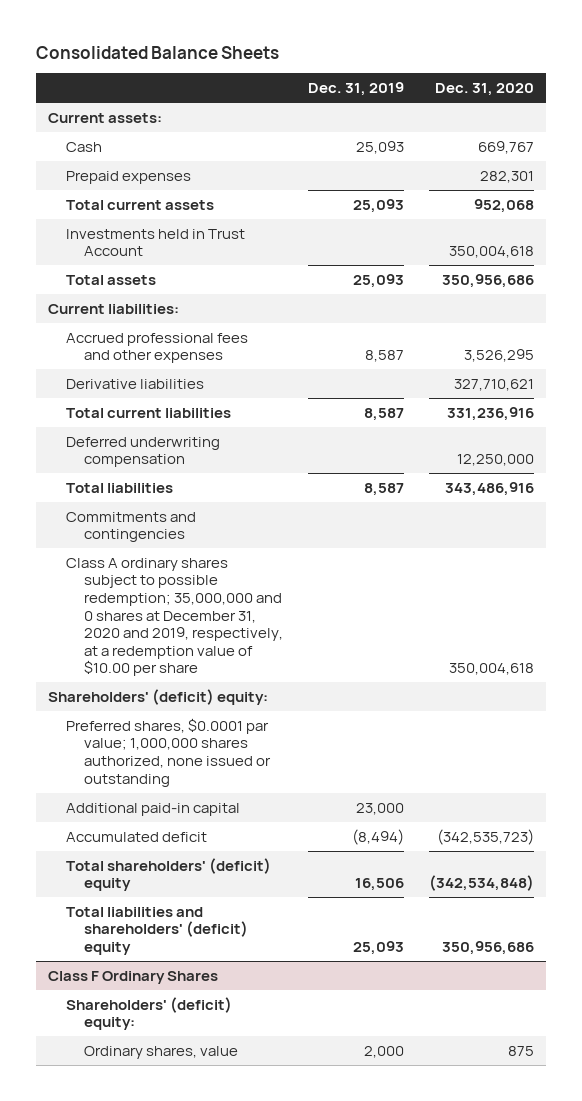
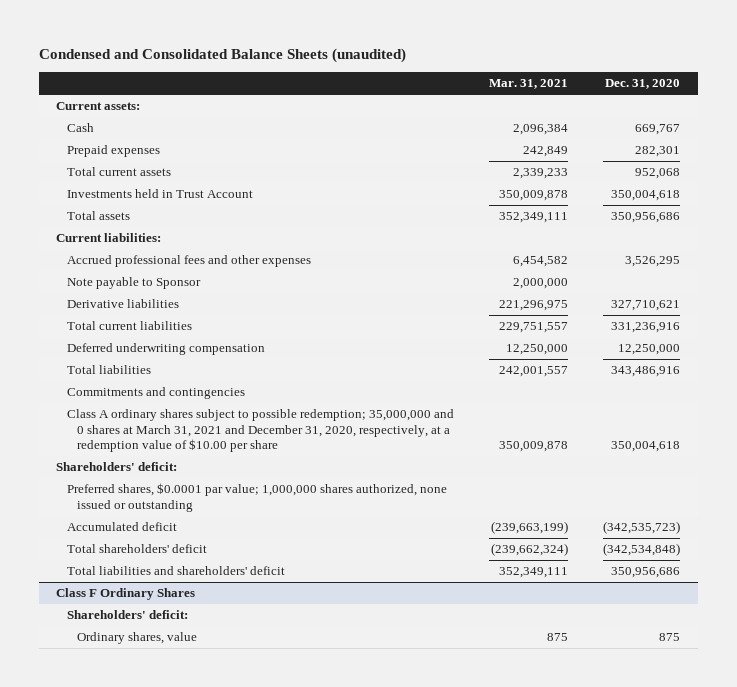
- Consolidated Balance Sheets
+ Condensed and Consolidated Balance Sheets (unaudited)
- | Dec. 31, 2019 | Dec. 31, 2020
+ | Mar. 31, 2021 | Dec. 31, 2020
+ Note payable to Sponsor | 2,000,000 |
- Class A ordinary shares subject to possible redemption; 35,000,000 and 0 shares at December 31, 2020 and 2019, respectively, at a redemption value of $10.00 per share | | 350,004,618
- Shareholders' (deficit) equity:
+ Class A ordinary shares subject to possible redemption; 35,000,000 and 0 shares at March 31, 2021 and December 31, 2020, respectively, at a redemption value of $10.00 per share | 350,009,878 | 350,004,618
+ Shareholders' deficit:
- Additional paid-in capital | 23,000 |
- Total shareholders' (deficit) equity | 16,506 | (342,534,848)
- Total liabilities and shareholders' (deficit) equity | 25,093 | 350,956,686
+ Total shareholders' deficit | (239,662,324) | (342,534,848)
+ Total liabilities and shareholders' deficit | 352,349,111 | 350,956,686
@ Class F Ordinary Shares
- Shareholders' (deficit) equity:
+ Shareholders' deficit:

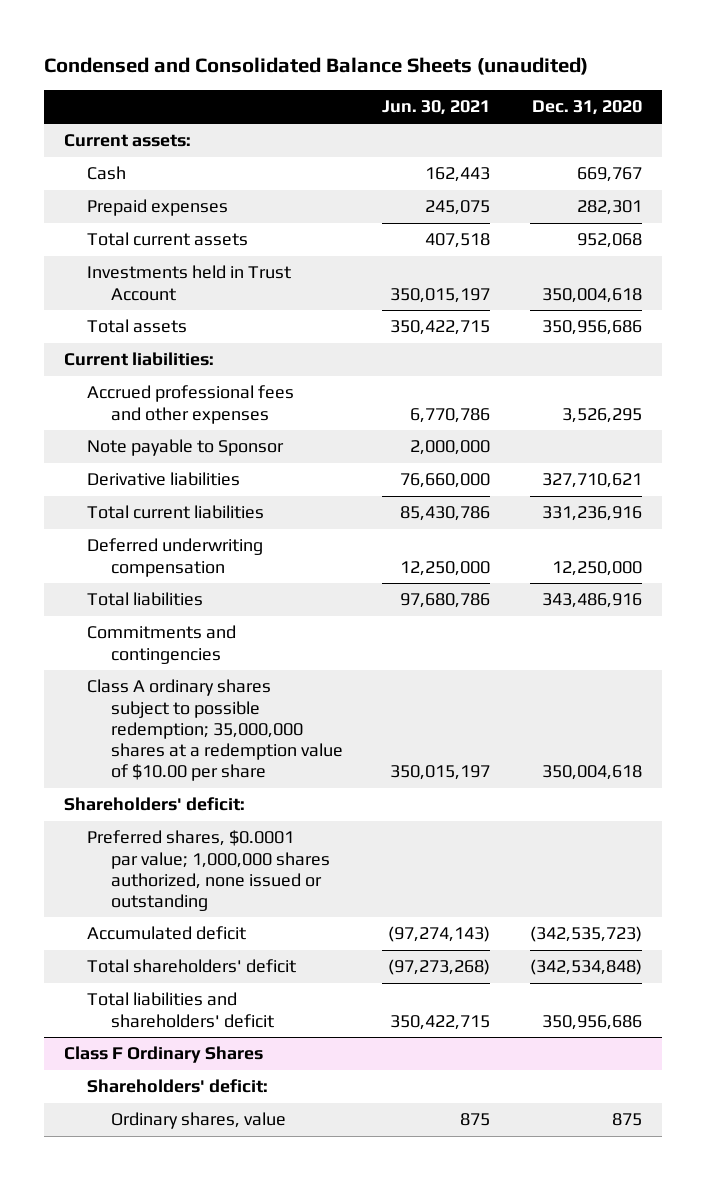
- | Mar. 31, 2021 | Dec. 31, 2020
+ | Jun. 30, 2021 | Dec. 31, 2020
- Class A ordinary shares subject to possible redemption; 35,000,000 and 0 shares at March 31, 2021 and December 31, 2020, respectively, at a redemption value of $10.00 per share | 350,009,878 | 350,004,618
+ Class A ordinary shares subject to possible redemption; 35,000,000 shares at a redemption value of $10.00 per share | 350,015,197 | 350,004,618

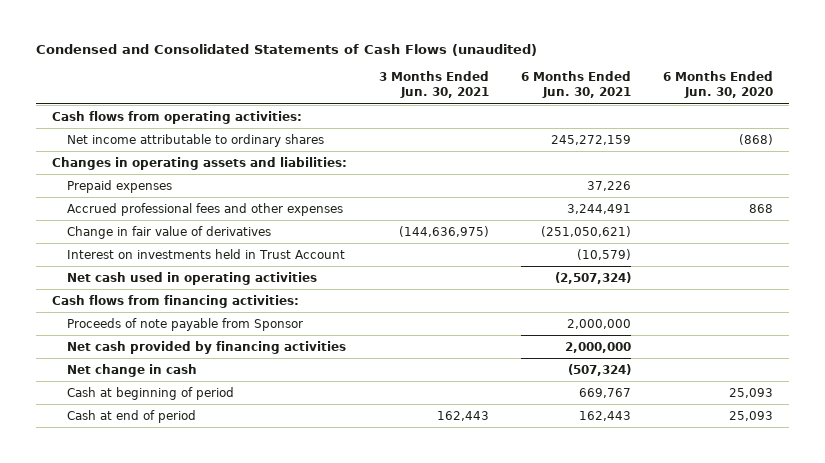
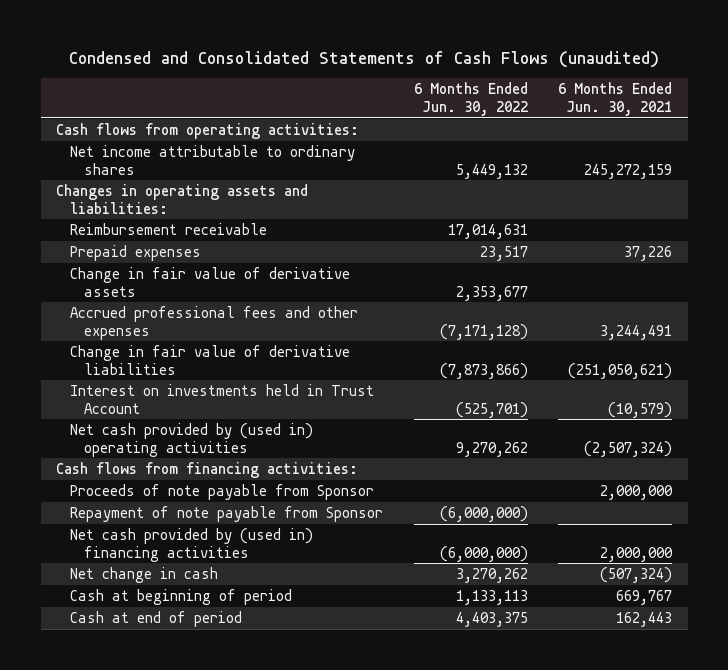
- | 3 Months Ended Jun. 30, 2021 | 6 Months Ended Jun. 30, 2021 | 6 Months Ended Jun. 30, 2020
+ | 6 Months Ended Jun. 30, 2022 | 6 Months Ended Jun. 30, 2021
+ Reimbursement receivable | 17,014,631 |
+ Change in fair value of derivative assets | 2,353,677 |
- Change in fair value of derivatives | (144,636,975) | (251,050,621) |
+ Change in fair value of derivative liabilities | (7,873,866) | (251,050,621)
- Net cash used in operating activities | | (2,507,324) |
+ Net cash provided by (used in) operating activities | 9,270,262 | (2,507,324)
- Net cash provided by financing activities | | 2,000,000 |
+ Repayment of note payable from Sponsor | (6,000,000) |
+ Net cash provided by (used in) financing activities | (6,000,000) | 2,000,000

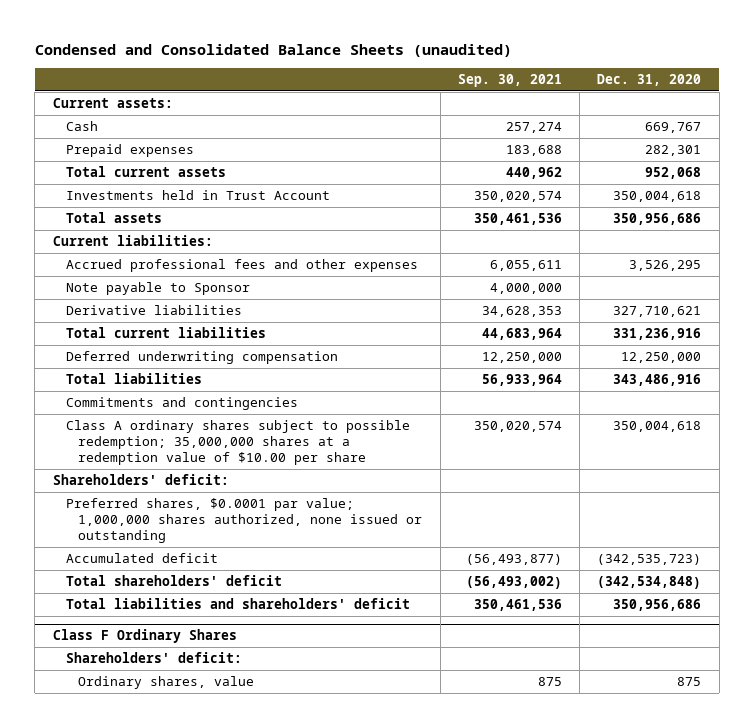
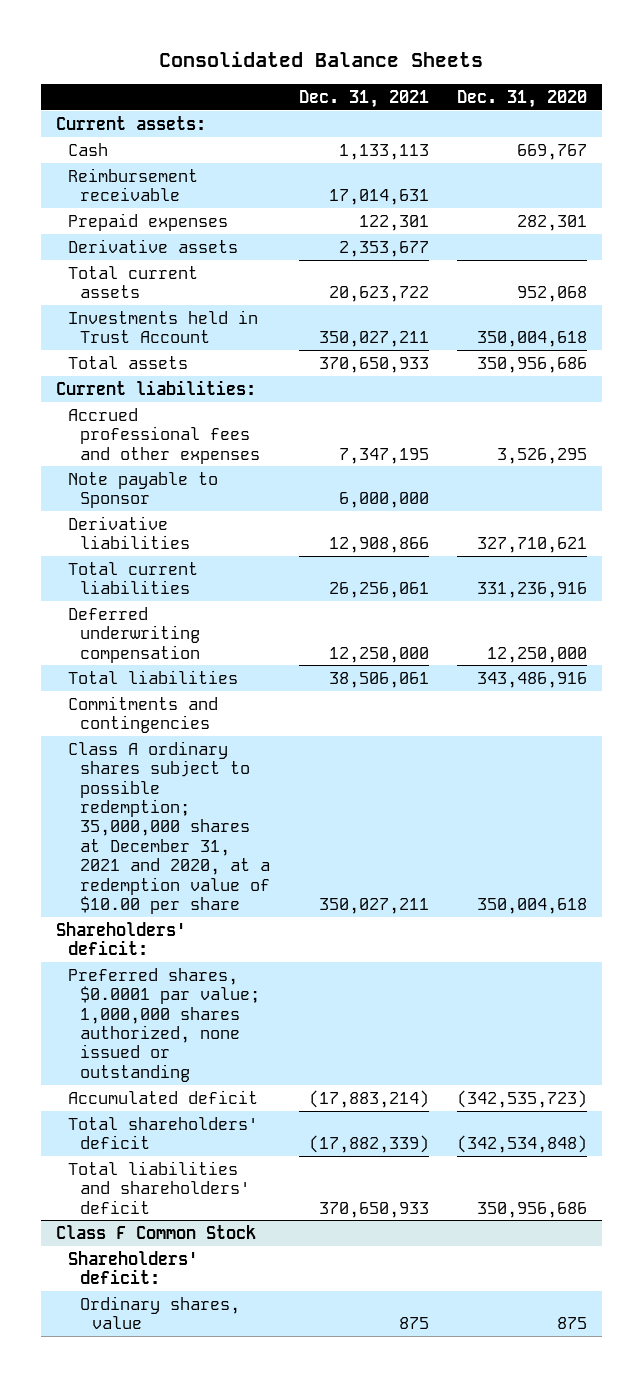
- Condensed and Consolidated Balance Sheets (unaudited)
+ Consolidated Balance Sheets
- | Sep. 30, 2021 | Dec. 31, 2020
+ | Dec. 31, 2021 | Dec. 31, 2020
+ Reimbursement receivable | 17,014,631 |
+ Derivative assets | 2,353,677 |
- Class A ordinary shares subject to possible redemption; 35,000,000 shares at a redemption value of $10.00 per share | 350,020,574 | 350,004,618
+ Class A ordinary shares subject to possible redemption; 35,000,000 shares at December 31, 2021 and 2020, at a redemption value of $10.00 per share | 350,027,211 | 350,004,618
- Class F Ordinary Shares
+ Class F Common Stock

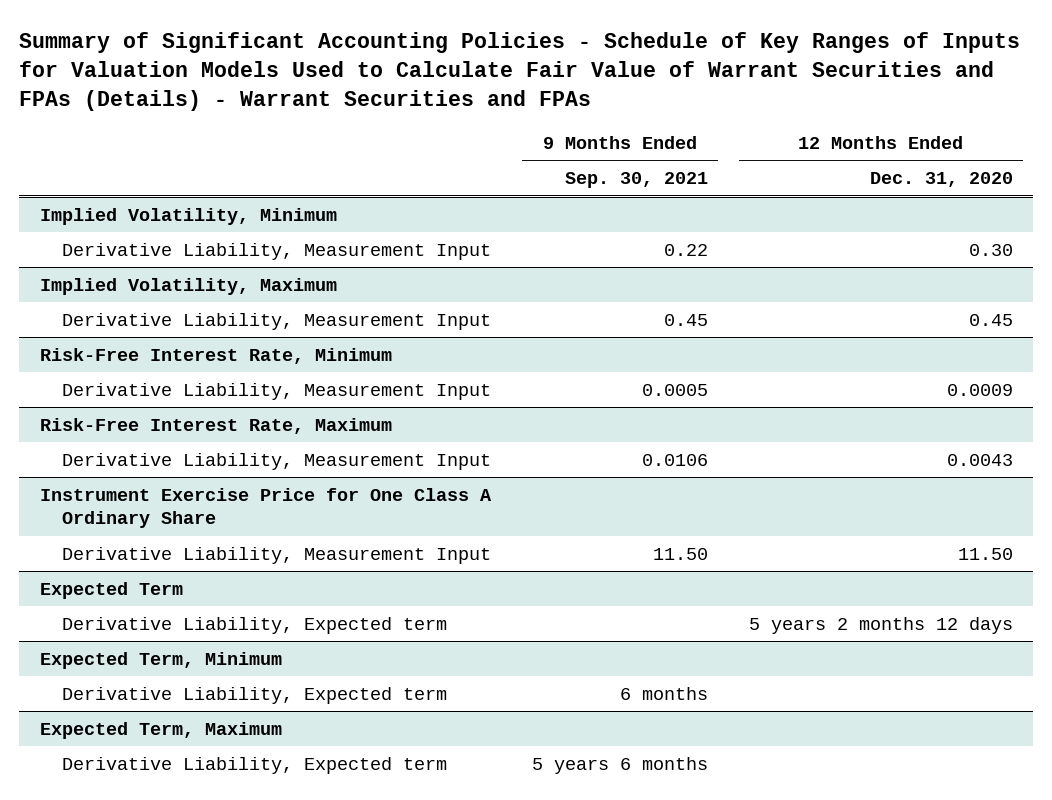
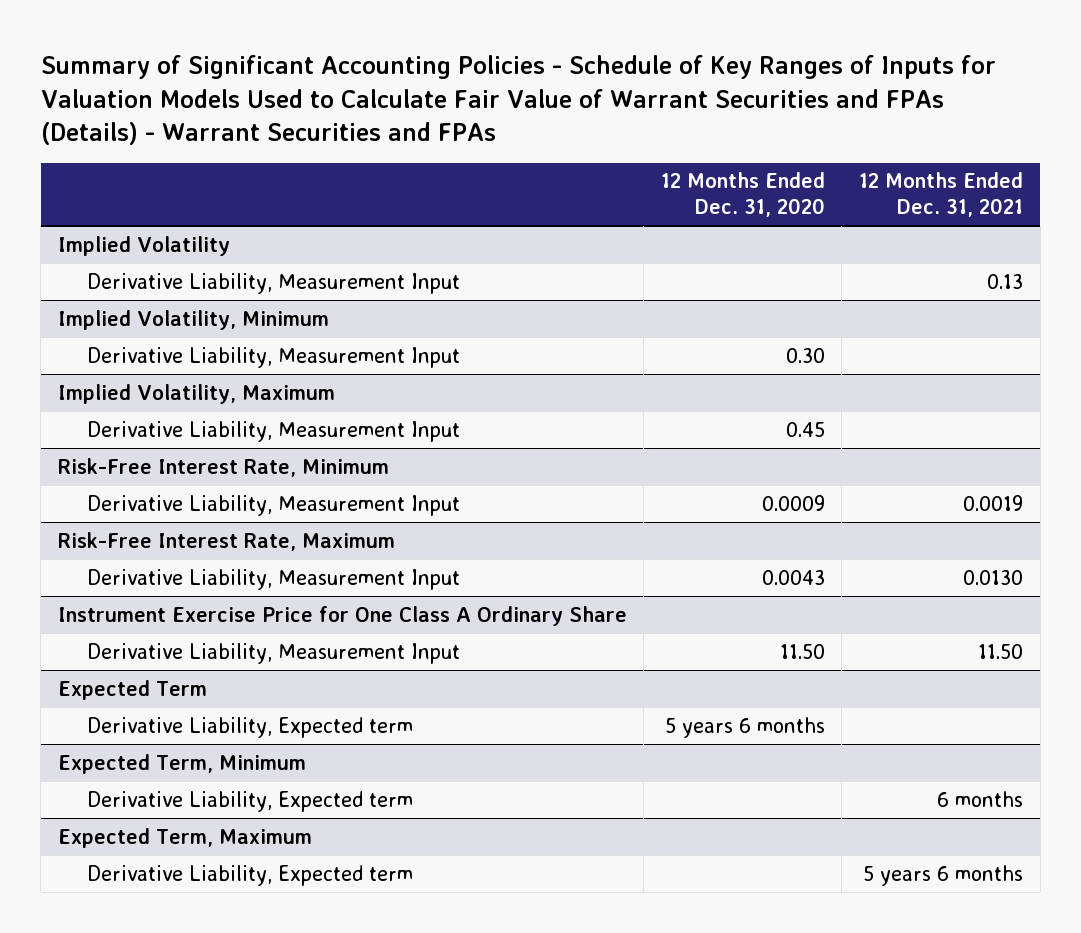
- | 9 Months Ended Sep. 30, 2021 | 12 Months Ended Dec. 31, 2020
+ | 12 Months Ended Dec. 31, 2020 | 12 Months Ended Dec. 31, 2021
+ Implied Volatility
+ Derivative Liability, Measurement Input | | 0.13
@ Expected Term
- Derivative Liability, Expected term | | 5 years 2 months 12 days
+ Derivative Liability, Expected term | 5 years 6 months |

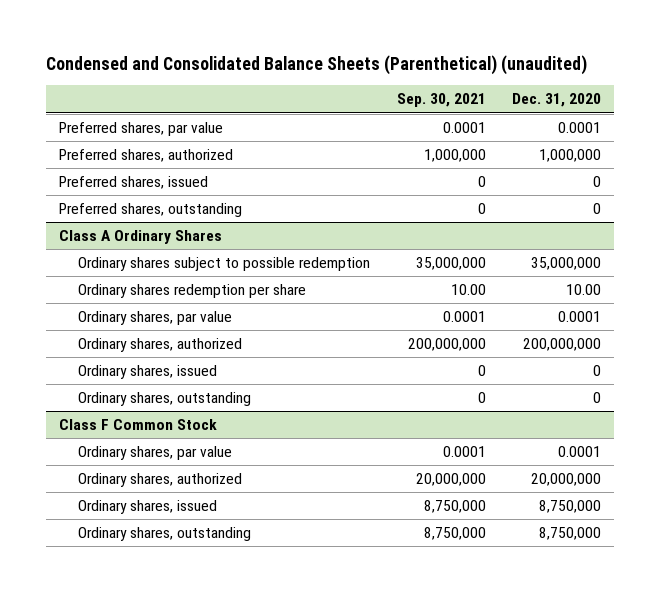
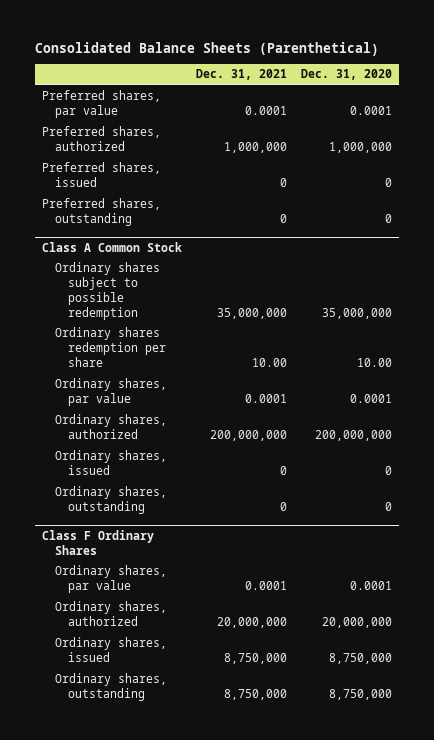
- Condensed and Consolidated Balance Sheets (Parenthetical) (unaudited)
+ Consolidated Balance Sheets (Parenthetical)
- | Sep. 30, 2021 | Dec. 31, 2020
+ | Dec. 31, 2021 | Dec. 31, 2020
- Class A Ordinary Shares
+ Class A Common Stock
- Class F Common Stock
+ Class F Ordinary Shares

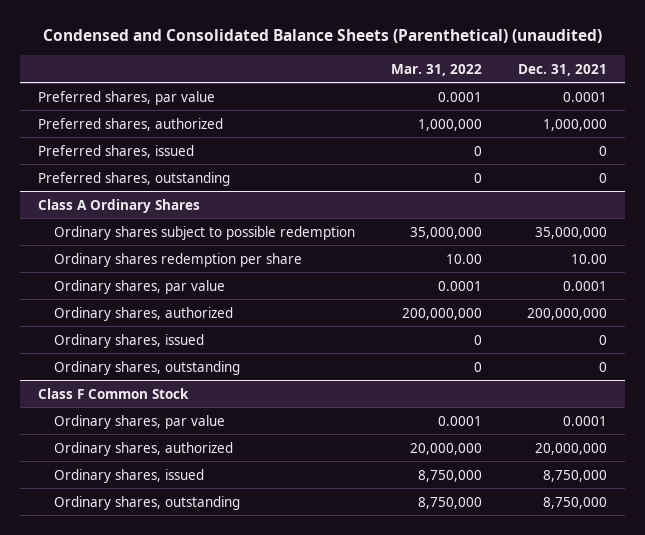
- Consolidated Balance Sheets (Parenthetical)
+ Condensed and Consolidated Balance Sheets (Parenthetical) (unaudited)
- | Dec. 31, 2021 | Dec. 31, 2020
+ | Mar. 31, 2022 | Dec. 31, 2021
- Class A Common Stock
+ Class A Ordinary Shares
- Class F Ordinary Shares
+ Class F Common Stock

